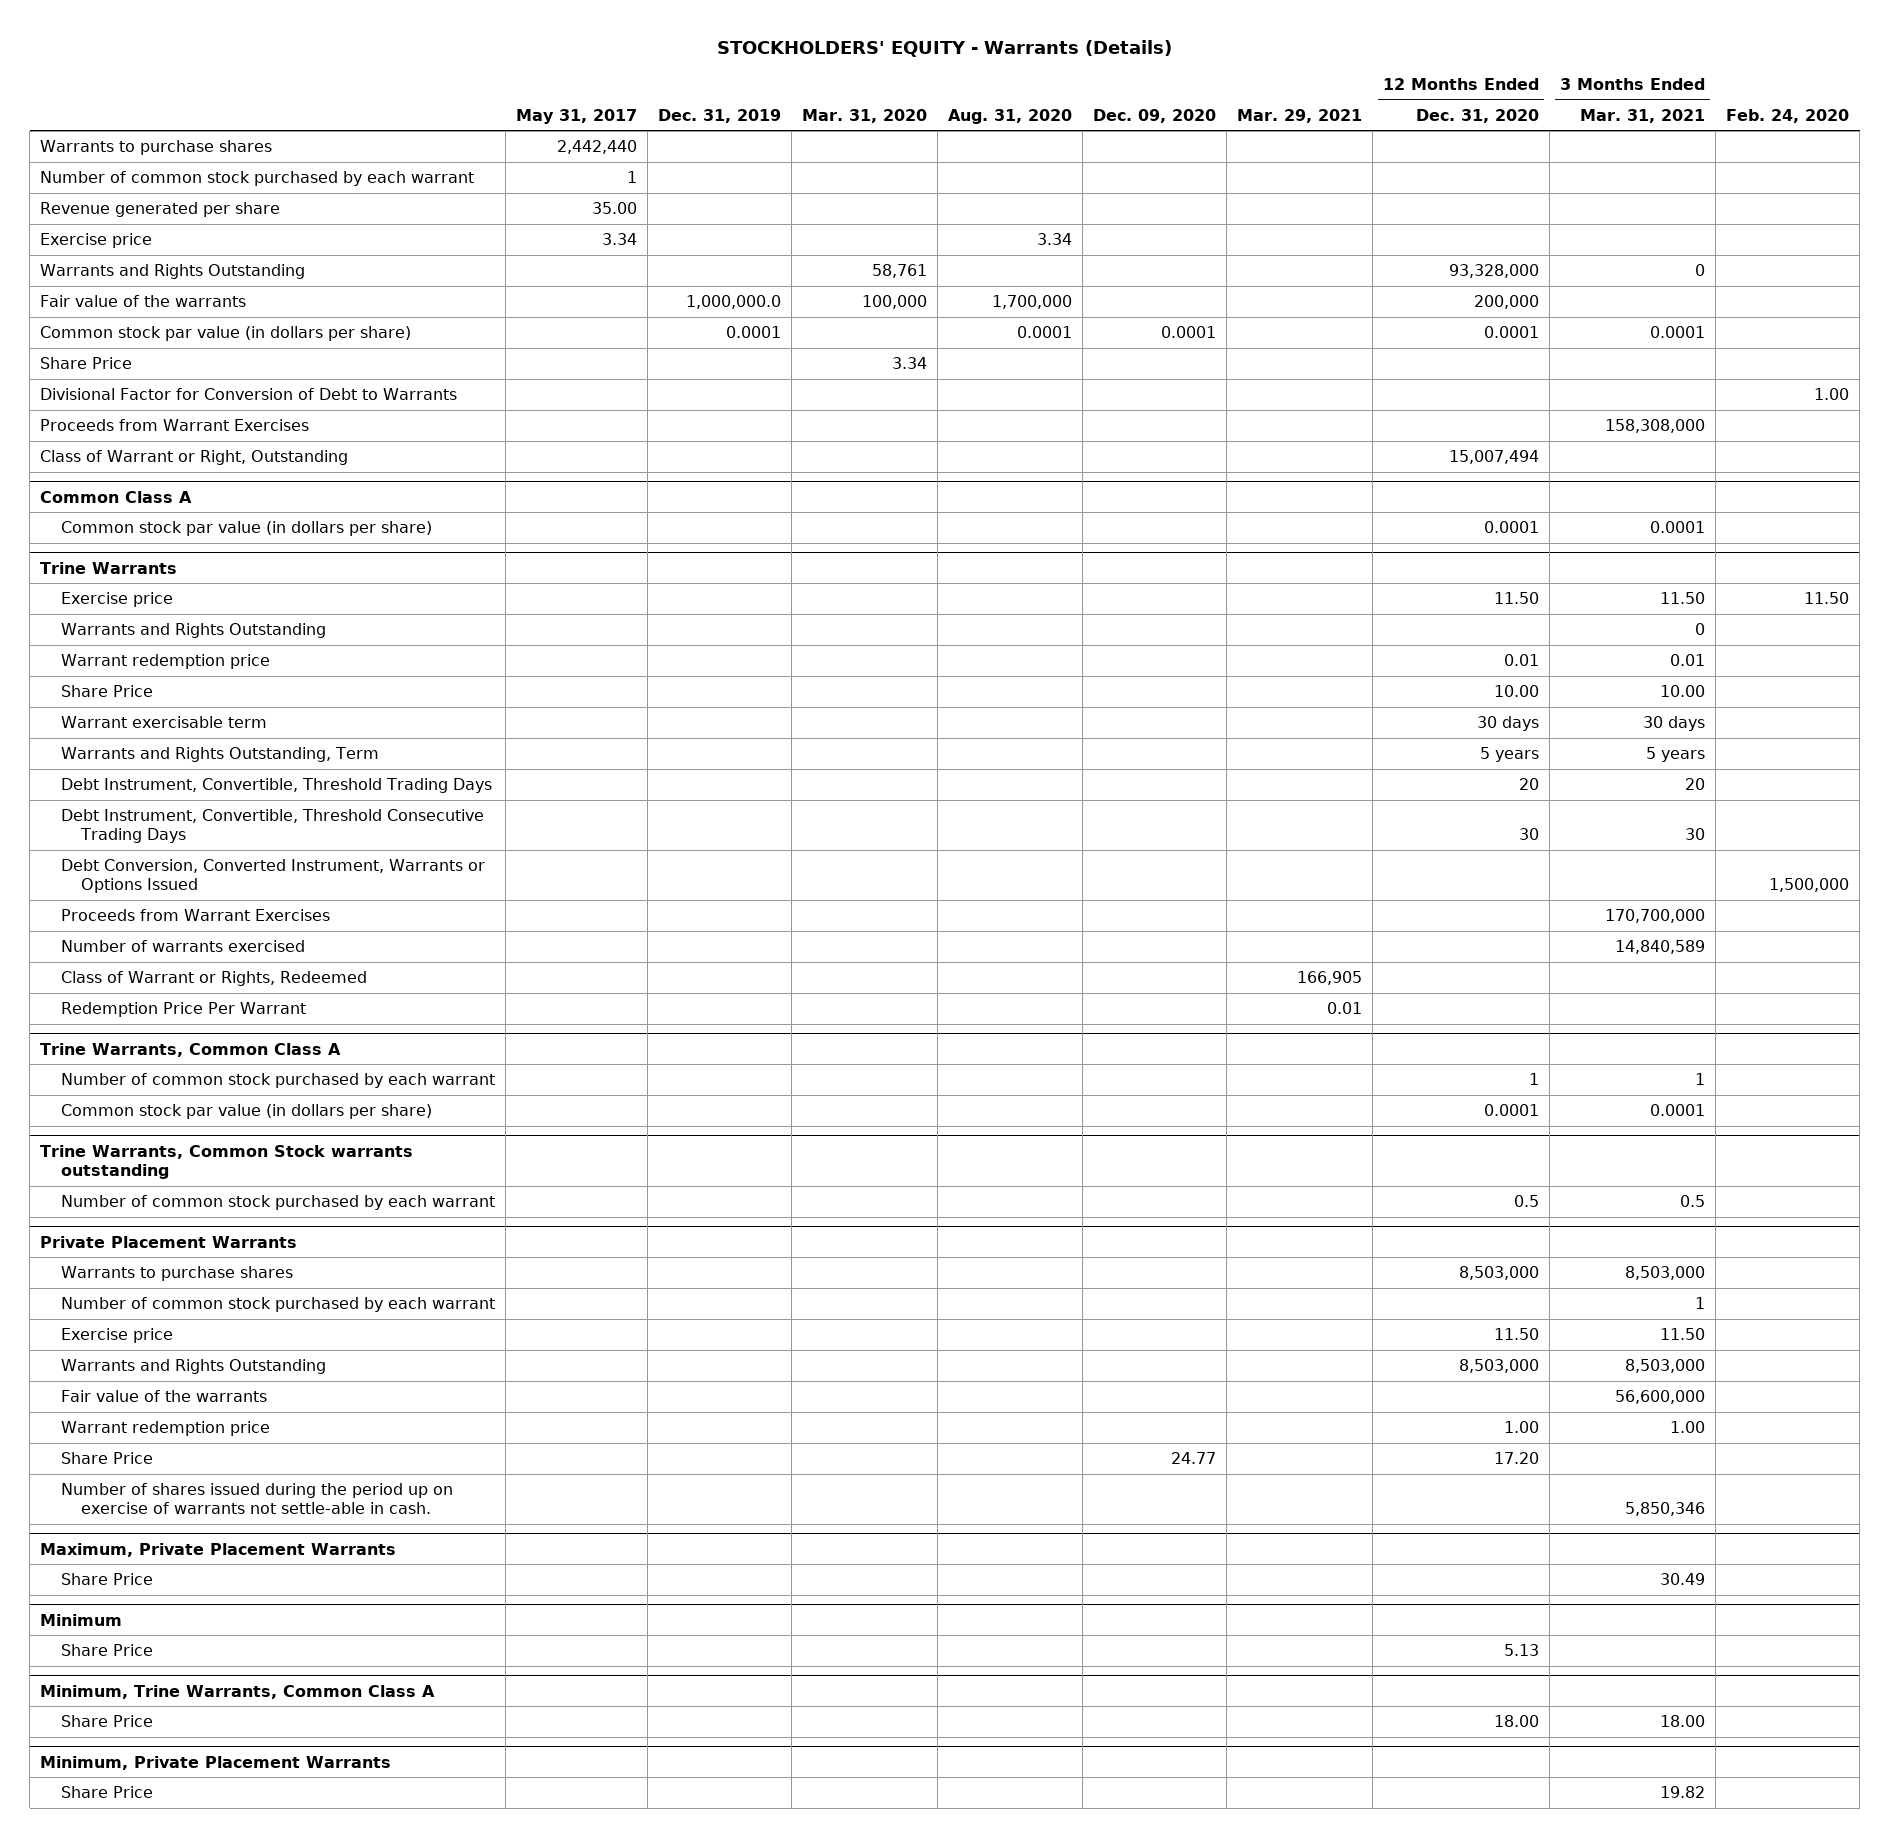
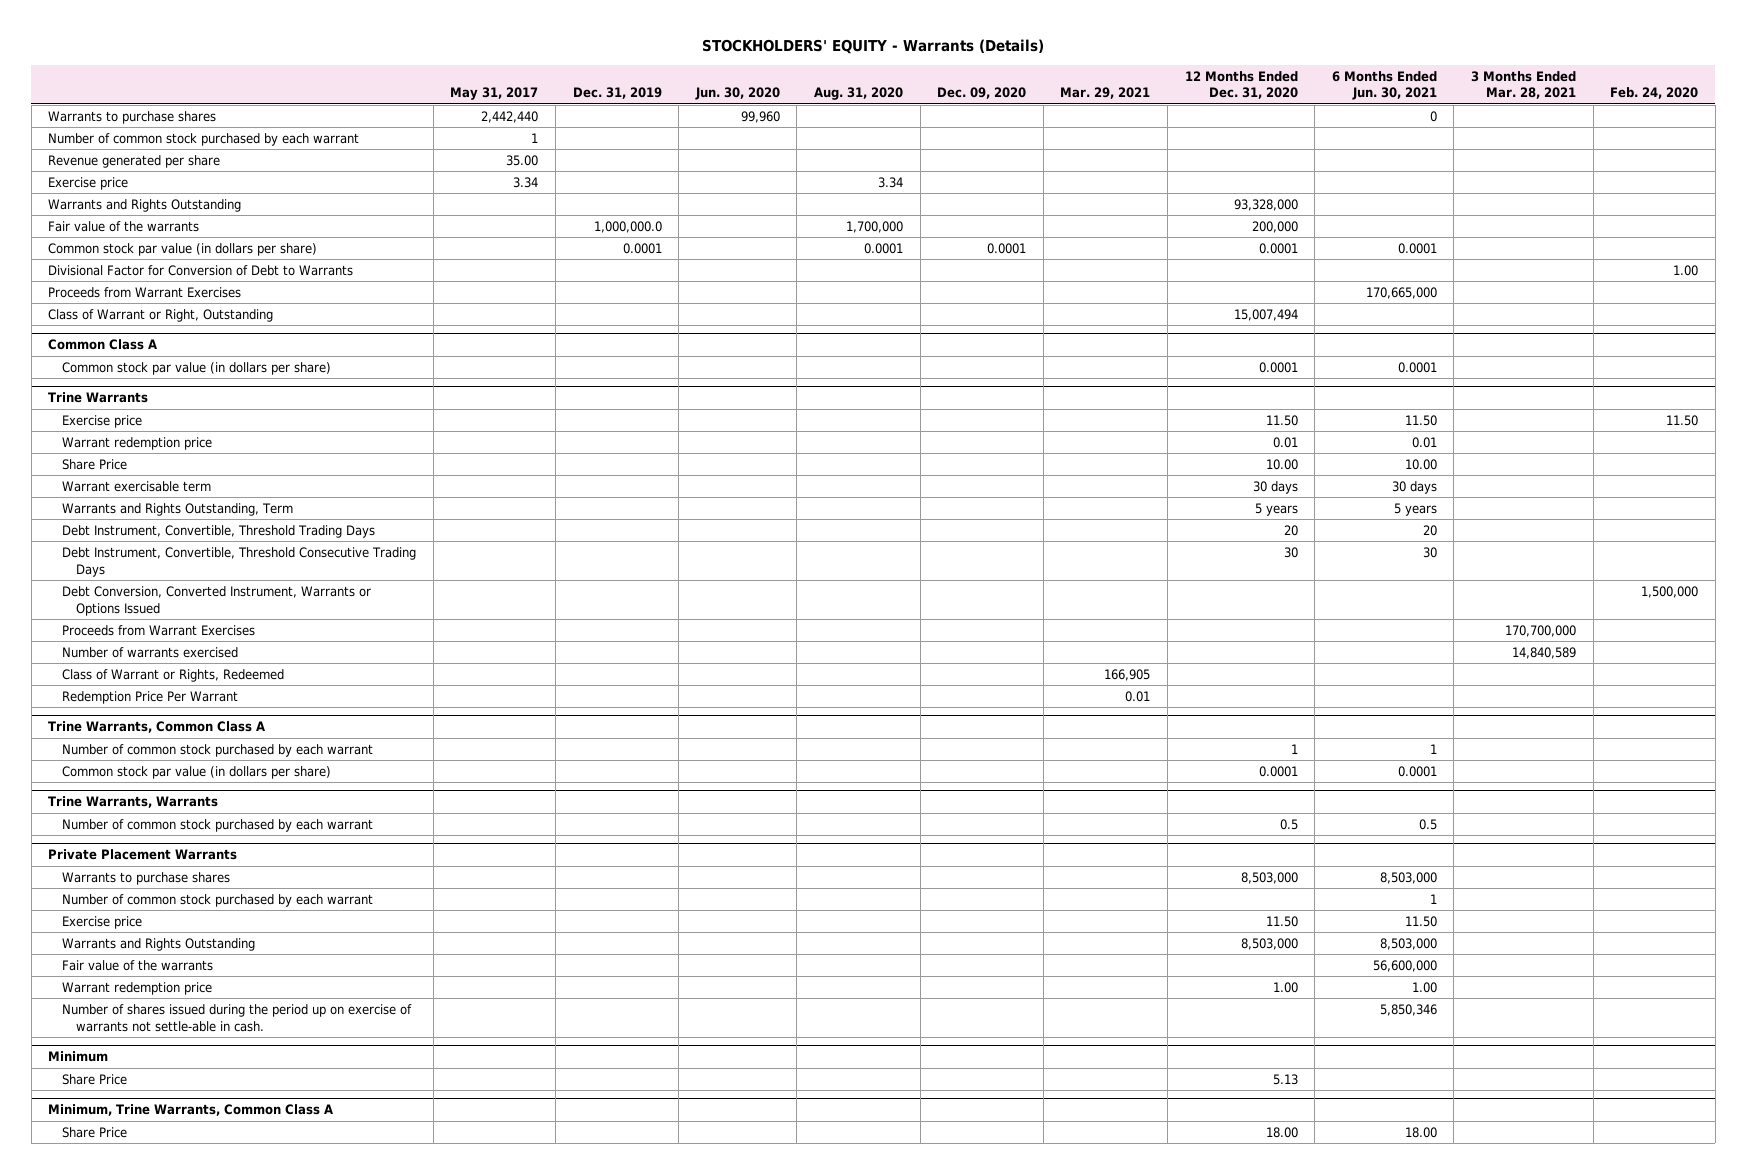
- | May 31, 2017 | Dec. 31, 2019 | Mar. 31, 2020 | Aug. 31, 2020 | Dec. 09, 2020 | Mar. 29, 2021 | 12 Months Ended Dec. 31, 2020 | 3 Months Ended Mar. 31, 2021 | Feb. 24, 2020
+ | May 31, 2017 | Dec. 31, 2019 | Jun. 30, 2020 | Aug. 31, 2020 | Dec. 09, 2020 | Mar. 29, 2021 | 12 Months Ended Dec. 31, 2020 | 6 Months Ended Jun. 30, 2021 | 3 Months Ended Mar. 28, 2021 | Feb. 24, 2020
- Share Price | | | 3.34 | | | | | |
@ Trine Warrants
- Warrants and Rights Outstanding | | | | | | | | 0 |
- Trine Warrants, Common Stock warrants outstanding
+ Trine Warrants, Warrants
@ Private Placement Warrants
- Share Price | | | | | 24.77 | | 17.20 | |
- Maximum, Private Placement Warrants
- Share Price | | | | | | | | 30.49 |
- Minimum, Private Placement Warrants
- Share Price | | | | | | | | 19.82 |

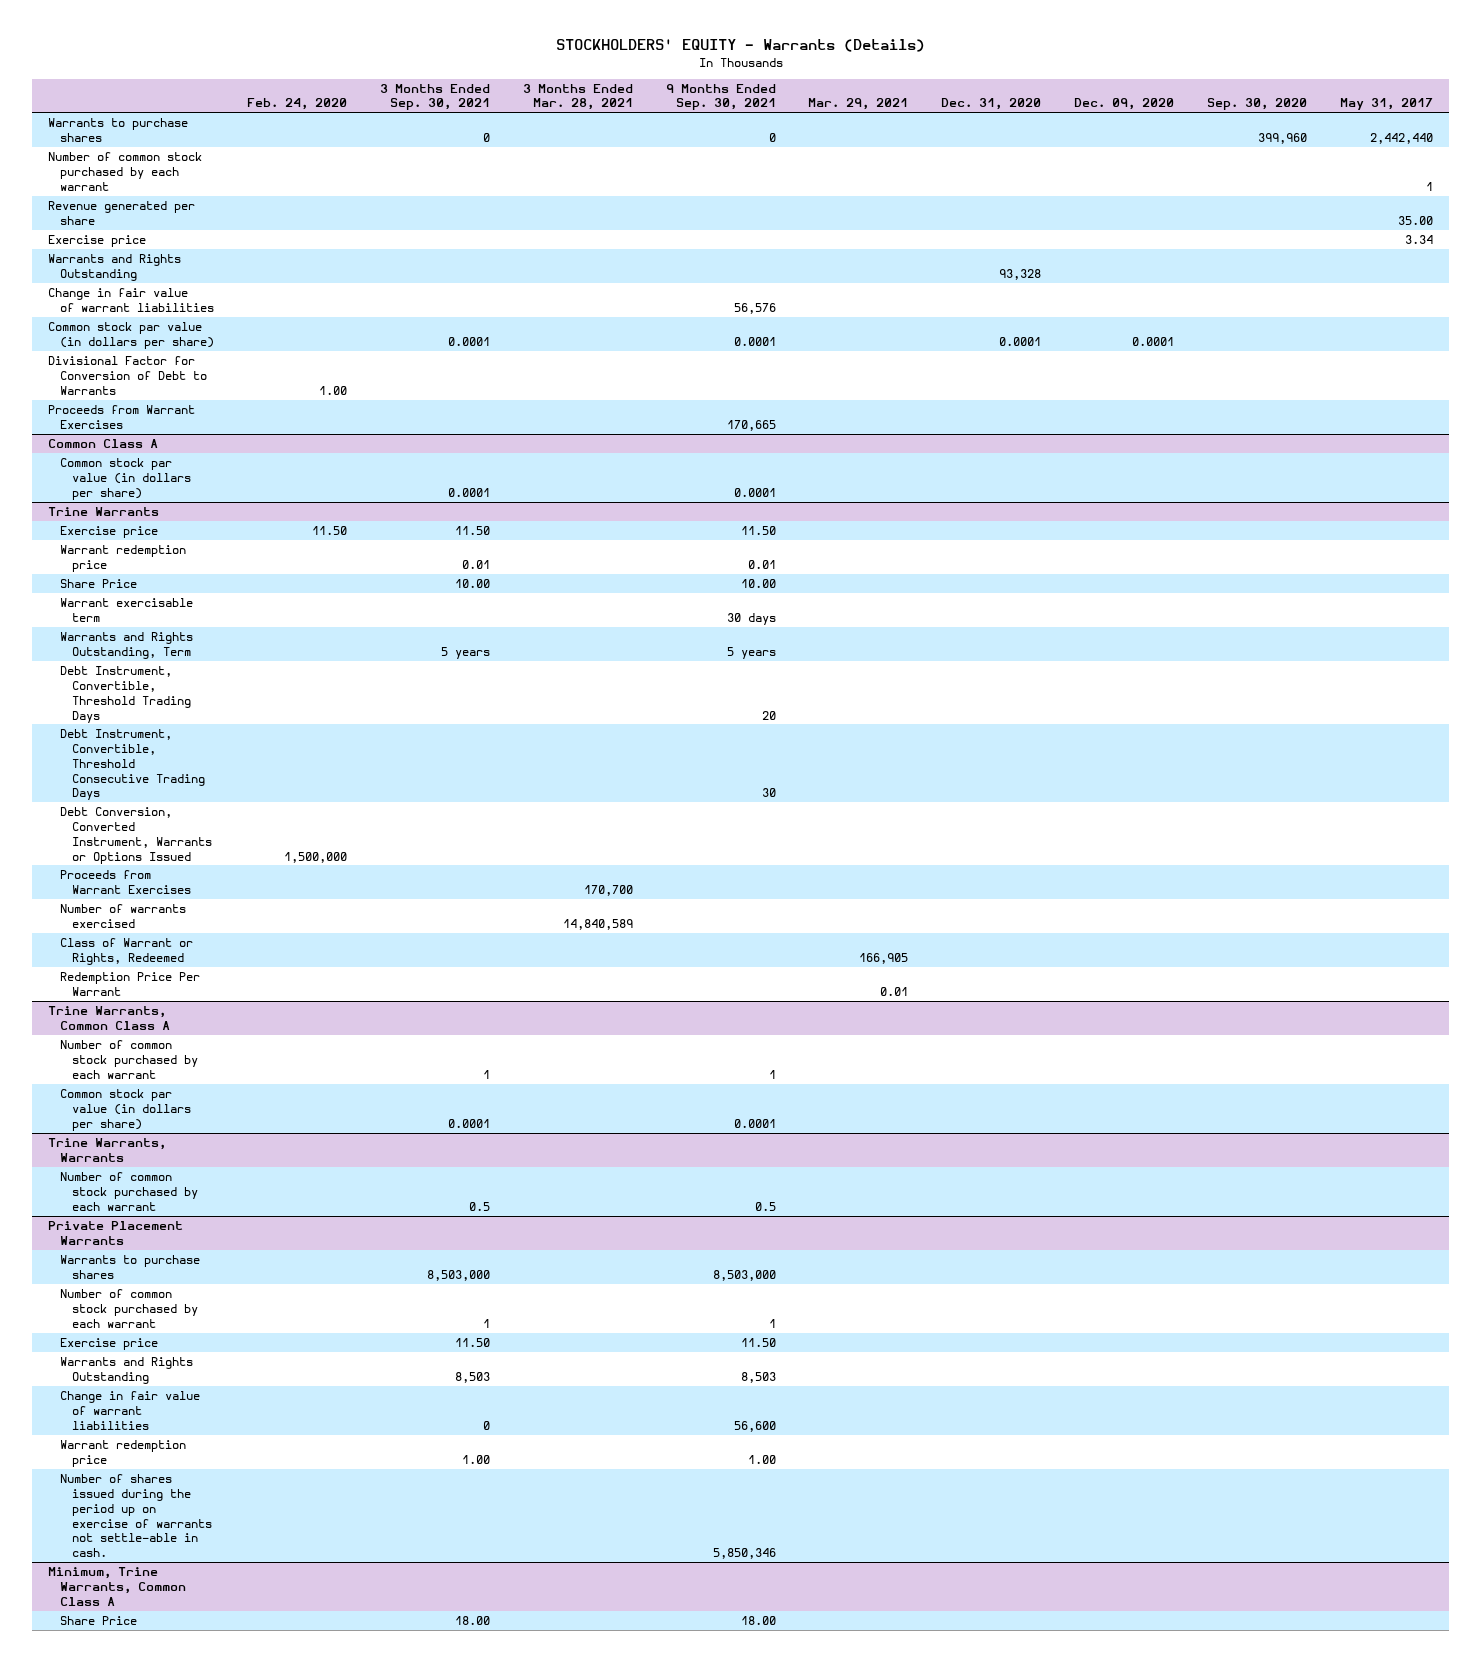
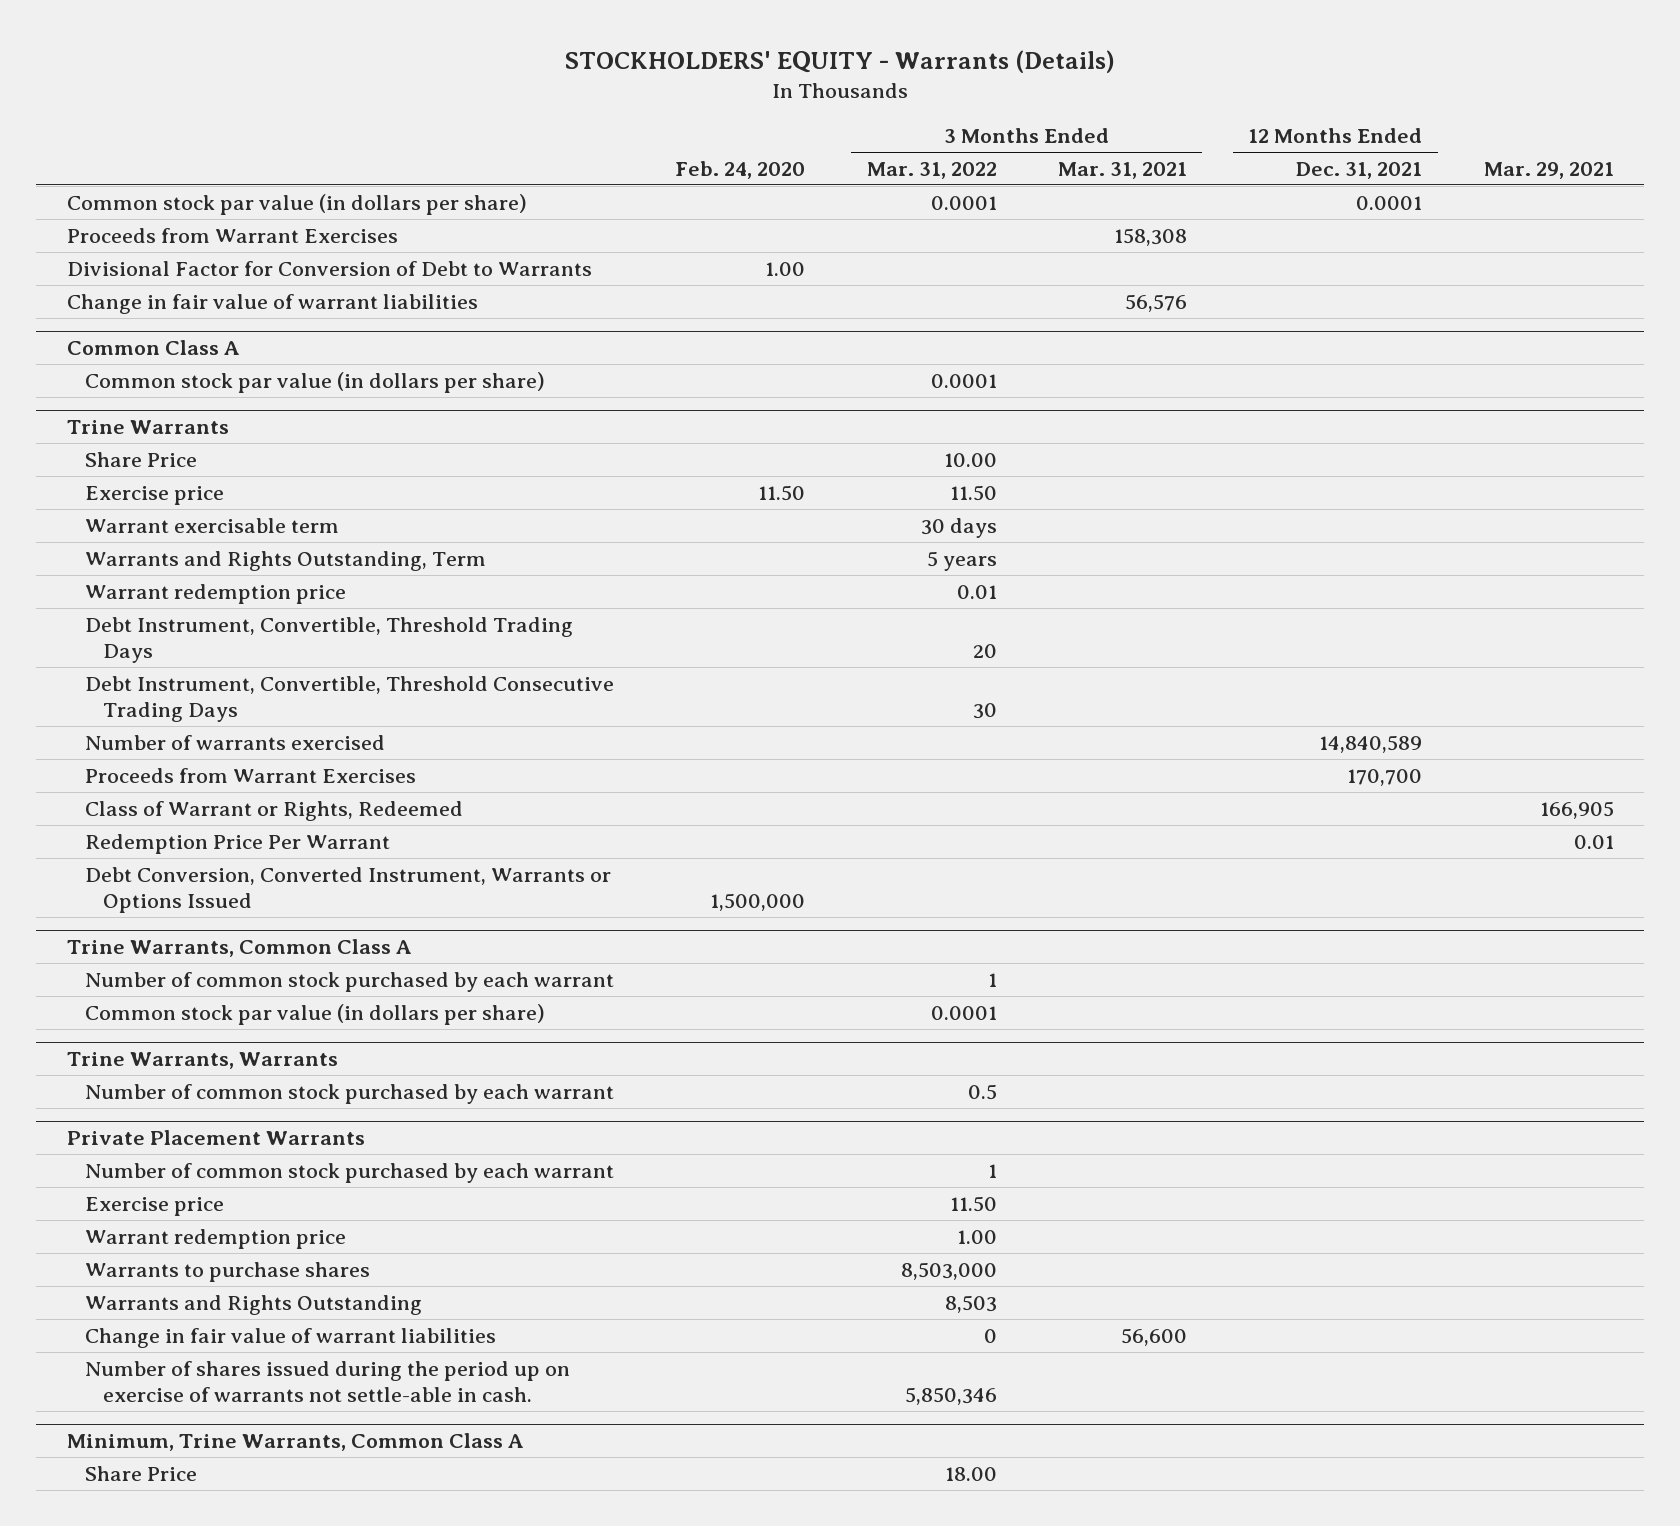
- | Feb. 24, 2020 | 3 Months Ended Sep. 30, 2021 | 3 Months Ended Mar. 28, 2021 | 9 Months Ended Sep. 30, 2021 | Mar. 29, 2021 | Dec. 31, 2020 | Dec. 09, 2020 | Sep. 30, 2020 | May 31, 2017
+ | Feb. 24, 2020 | 3 Months Ended Mar. 31, 2022 | 3 Months Ended Mar. 31, 2021 | 12 Months Ended Dec. 31, 2021 | Mar. 29, 2021
- Warrants to purchase shares | | 0 | | 0 | | | | 399,960 | 2,442,440
- Number of common stock purchased by each warrant | | | | | | | | | 1
- Revenue generated per share | | | | | | | | | 35.00
- Exercise price | | | | | | | | | 3.34
- Warrants and Rights Outstanding | | | | | | 93,328 | | |
moved down: Divisional Factor for Conversion of Debt to Warrants | 1.00 | | | |
moved down: Change in fair value of warrant liabilities | | | 56,576 | |
@ Trine Warrants
moved down: Exercise price | 11.50 | 11.50 | | |
moved down: Warrant redemption price | | 0.01 | | |
moved down: Proceeds from Warrant Exercises | | | | 170,700 |
moved down: Debt Conversion, Converted Instrument, Warrants or Options Issued | 1,500,000 | | | |
@ Private Placement Warrants
moved up: Warrant redemption price | | 1.00 | | |
moved down: Warrants to purchase shares | | 8,503,000 | | |

